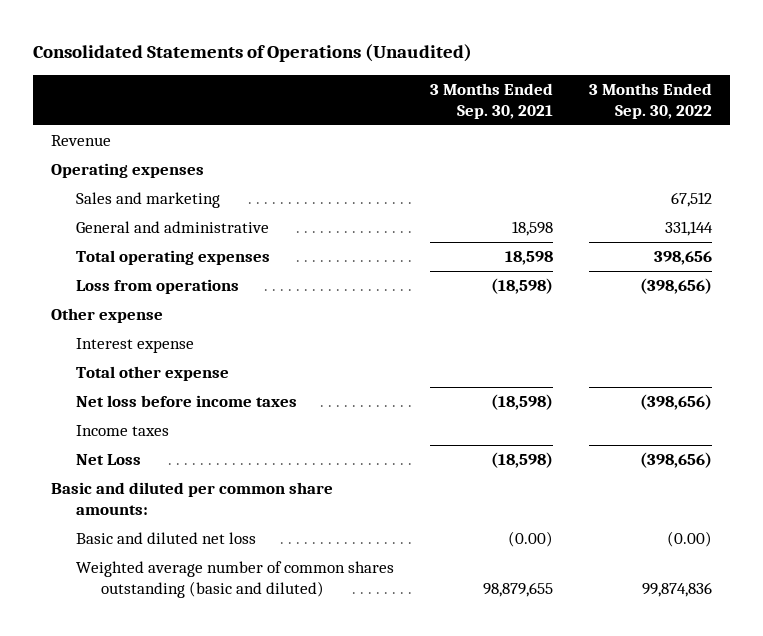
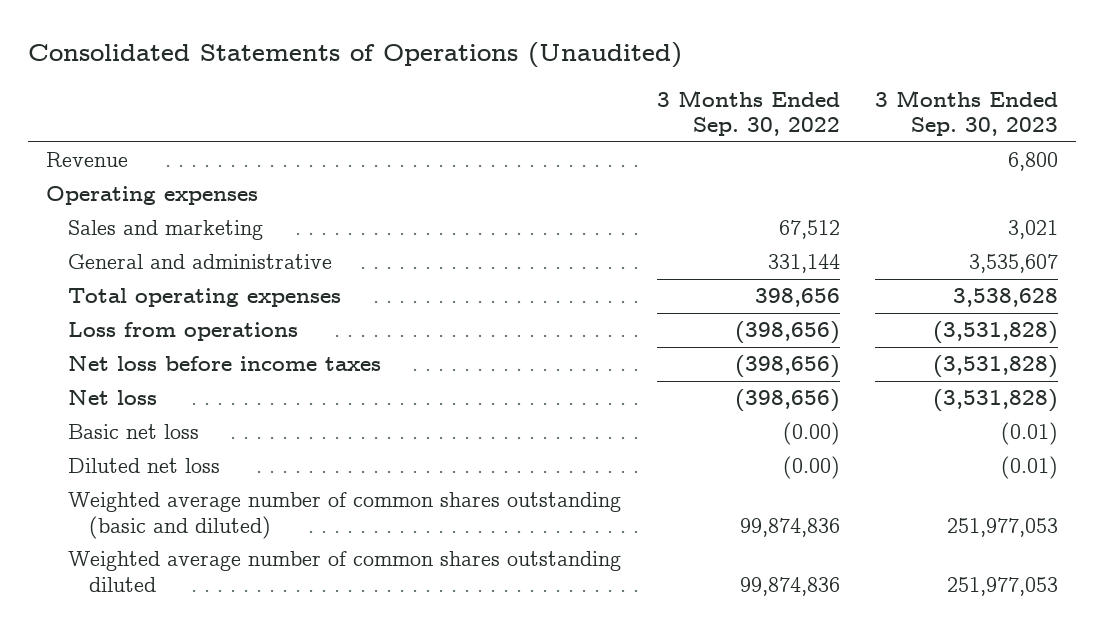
- | 3 Months Ended Sep. 30, 2021 | 3 Months Ended Sep. 30, 2022
+ | 3 Months Ended Sep. 30, 2022 | 3 Months Ended Sep. 30, 2023
- Other expense
- Interest expense
- Total other expense
- Income taxes
- Net Loss | (18,598) | (398,656)
- Basic and diluted per common share amounts:
- Basic and diluted net loss | (0.00) | (0.00)
+ Net loss | (398,656) | (3,531,828)
+ Basic net loss | (0.00) | (0.01)
+ Diluted net loss | (0.00) | (0.01)
+ Weighted average number of common shares outstanding diluted | 99,874,836 | 251,977,053

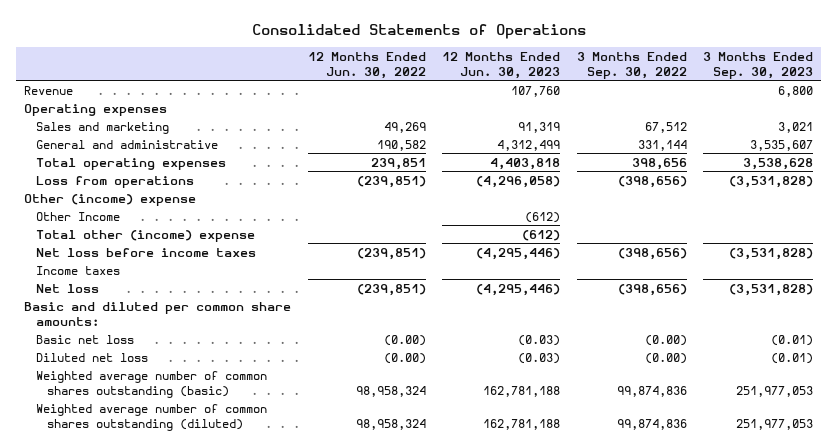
- Consolidated Statements of Operations (Unaudited)
+ Consolidated Statements of Operations
- | 3 Months Ended Sep. 30, 2022 | 3 Months Ended Sep. 30, 2023
+ | 12 Months Ended Jun. 30, 2022 | 12 Months Ended Jun. 30, 2023 | 3 Months Ended Sep. 30, 2022 | 3 Months Ended Sep. 30, 2023
+ Other (income) expense
+ Other Income | | (612) | |
+ Total other (income) expense | | (612) | |
+ Income taxes
+ Basic and diluted per common share amounts:
- Weighted average number of common shares outstanding (basic and diluted) | 99,874,836 | 251,977,053
- Weighted average number of common shares outstanding diluted | 99,874,836 | 251,977,053
+ Weighted average number of common shares outstanding (basic) | 98,958,324 | 162,781,188 | 99,874,836 | 251,977,053
+ Weighted average number of common shares outstanding (diluted) | 98,958,324 | 162,781,188 | 99,874,836 | 251,977,053

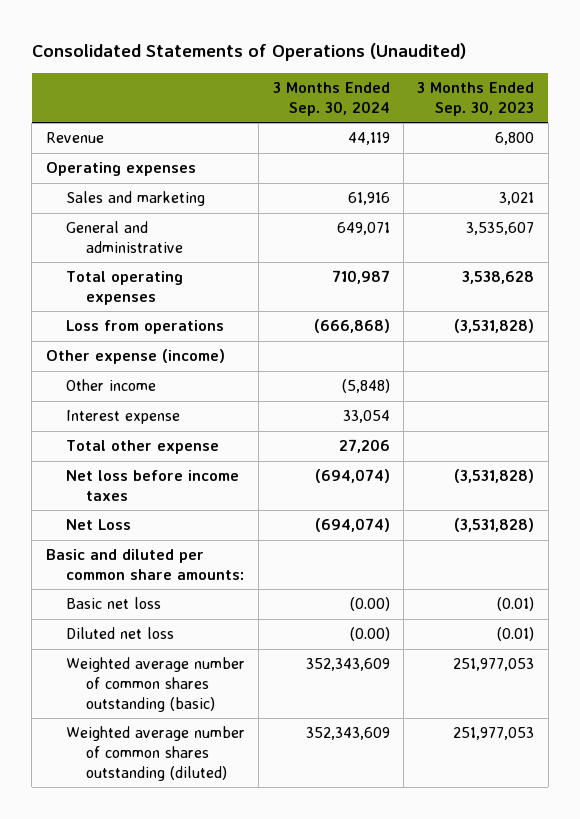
- Consolidated Statements of Operations
+ Consolidated Statements of Operations (Unaudited)
- | 12 Months Ended Jun. 30, 2022 | 12 Months Ended Jun. 30, 2023 | 3 Months Ended Sep. 30, 2022 | 3 Months Ended Sep. 30, 2023
+ | 3 Months Ended Sep. 30, 2024 | 3 Months Ended Sep. 30, 2023
- Other (income) expense
- Other Income | | (612) | |
- Total other (income) expense | | (612) | |
+ Other expense (income)
+ Other income | (5,848) |
+ Interest expense | 33,054 |
+ Total other expense | 27,206 |
- Income taxes
- Net loss | (239,851) | (4,295,446) | (398,656) | (3,531,828)
+ Net Loss | (694,074) | (3,531,828)

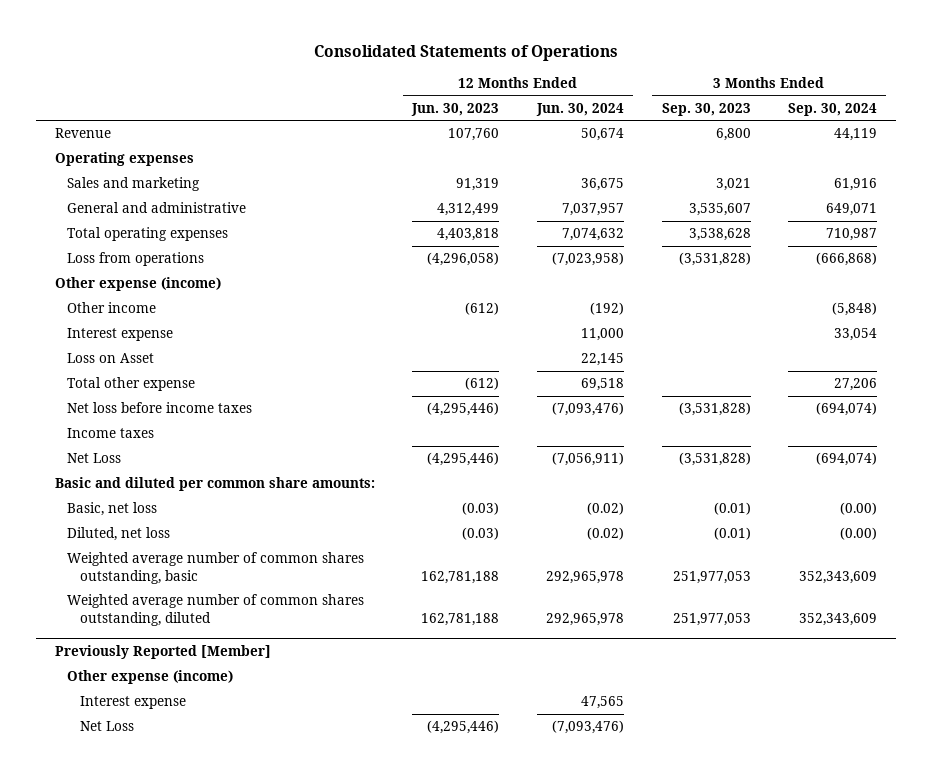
- Consolidated Statements of Operations (Unaudited)
+ Consolidated Statements of Operations
- | 3 Months Ended Sep. 30, 2024 | 3 Months Ended Sep. 30, 2023
+ | 12 Months Ended Jun. 30, 2023 | 12 Months Ended Jun. 30, 2024 | 3 Months Ended Sep. 30, 2023 | 3 Months Ended Sep. 30, 2024
+ Loss on Asset | | 22,145 | |
+ Income taxes
- Basic net loss | (0.00) | (0.01)
- Diluted net loss | (0.00) | (0.01)
- Weighted average number of common shares outstanding (basic) | 352,343,609 | 251,977,053
- Weighted average number of common shares outstanding (diluted) | 352,343,609 | 251,977,053
+ Basic, net loss | (0.03) | (0.02) | (0.01) | (0.00)
+ Diluted, net loss | (0.03) | (0.02) | (0.01) | (0.00)
+ Weighted average number of common shares outstanding, basic | 162,781,188 | 292,965,978 | 251,977,053 | 352,343,609
+ Weighted average number of common shares outstanding, diluted | 162,781,188 | 292,965,978 | 251,977,053 | 352,343,609
+ Previously Reported [Member]
+ Other expense (income)
+ Interest expense | | 47,565 | |
+ Net Loss | (4,295,446) | (7,093,476) | |

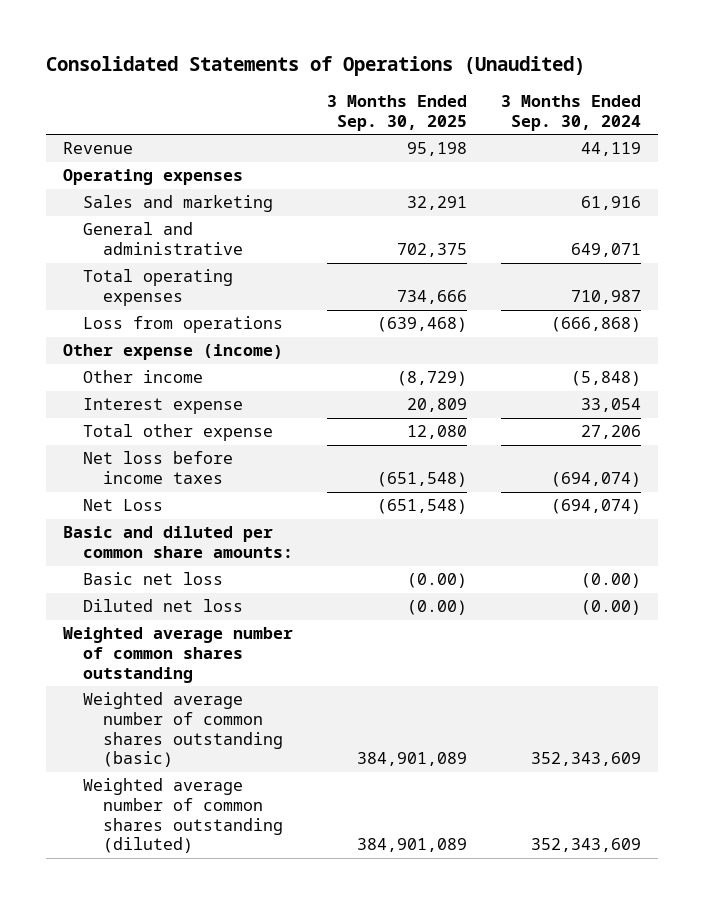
- Consolidated Statements of Operations
+ Consolidated Statements of Operations (Unaudited)
- | 12 Months Ended Jun. 30, 2023 | 12 Months Ended Jun. 30, 2024 | 3 Months Ended Sep. 30, 2023 | 3 Months Ended Sep. 30, 2024
+ | 3 Months Ended Sep. 30, 2025 | 3 Months Ended Sep. 30, 2024
- Loss on Asset | | 22,145 | |
- Income taxes
- Basic, net loss | (0.03) | (0.02) | (0.01) | (0.00)
- Diluted, net loss | (0.03) | (0.02) | (0.01) | (0.00)
- Weighted average number of common shares outstanding, basic | 162,781,188 | 292,965,978 | 251,977,053 | 352,343,609
- Weighted average number of common shares outstanding, diluted | 162,781,188 | 292,965,978 | 251,977,053 | 352,343,609
- Previously Reported [Member]
- Other expense (income)
- Interest expense | | 47,565 | |
- Net Loss | (4,295,446) | (7,093,476) | |
+ Basic net loss | (0.00) | (0.00)
+ Diluted net loss | (0.00) | (0.00)
+ Weighted average number of common shares outstanding
+ Weighted average number of common shares outstanding (basic) | 384,901,089 | 352,343,609
+ Weighted average number of common shares outstanding (diluted) | 384,901,089 | 352,343,609

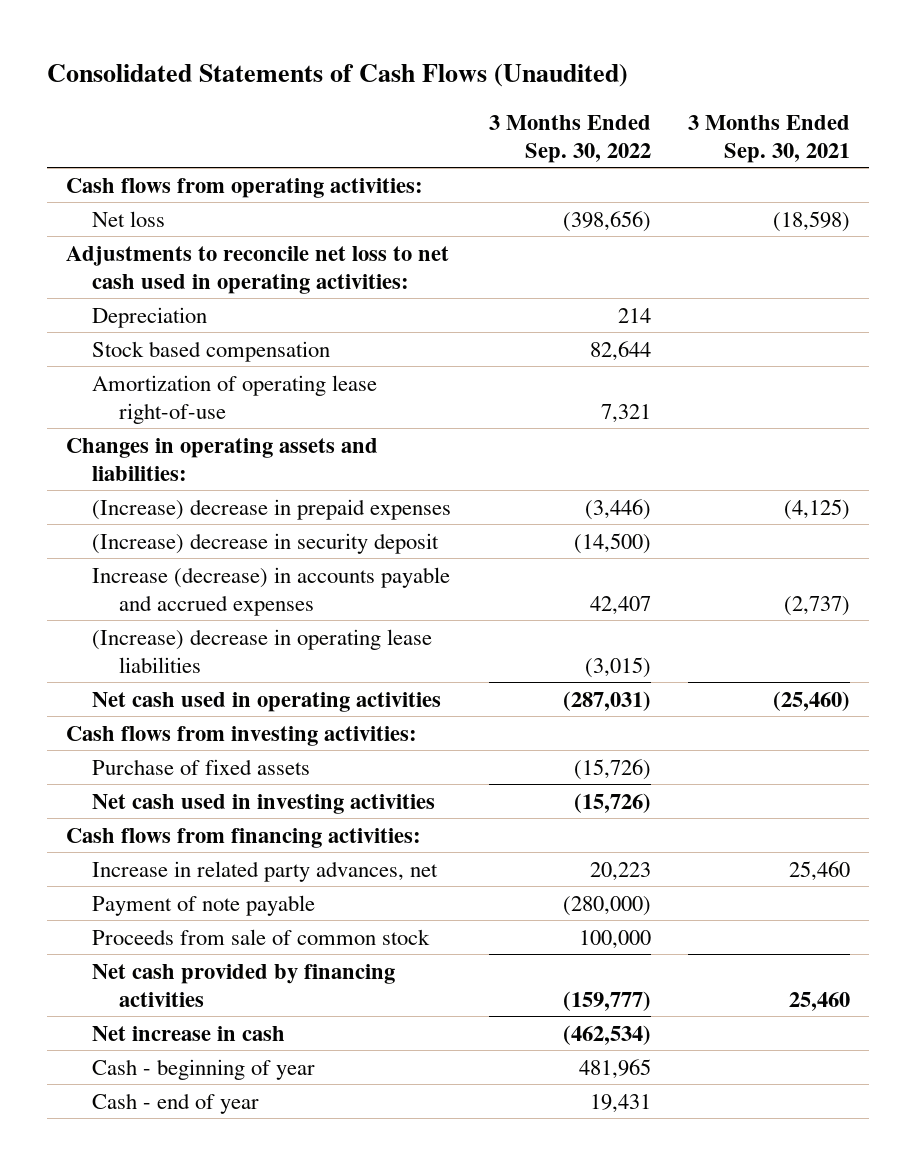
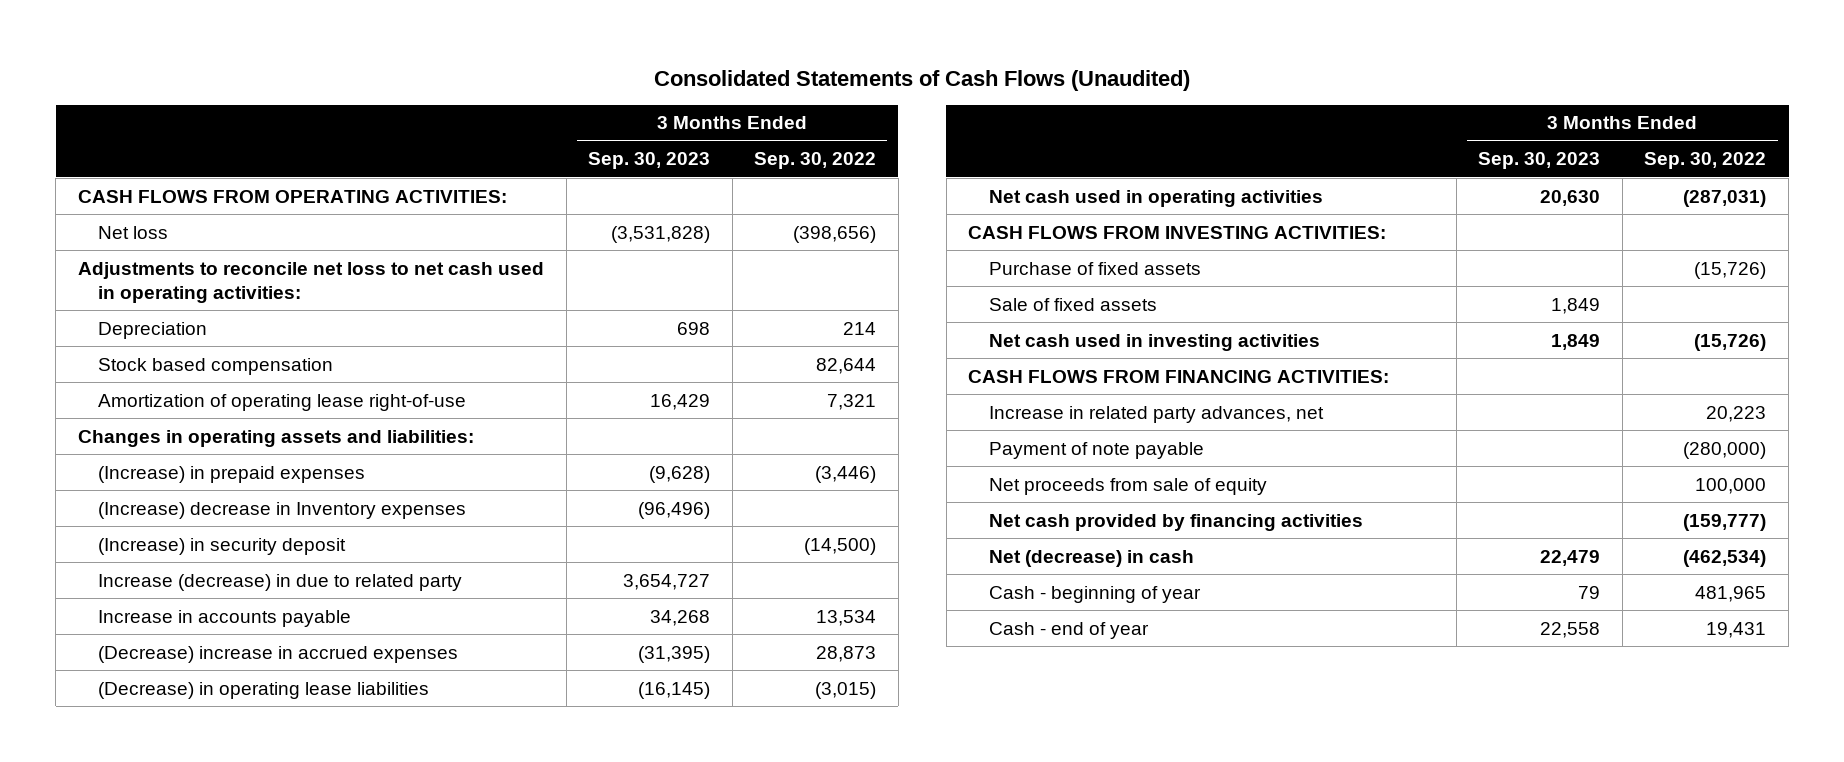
- | 3 Months Ended Sep. 30, 2022 | 3 Months Ended Sep. 30, 2021
+ | 3 Months Ended Sep. 30, 2023 | 3 Months Ended Sep. 30, 2022
- Cash flows from operating activities:
+ CASH FLOWS FROM OPERATING ACTIVITIES:
- (Increase) decrease in prepaid expenses | (3,446) | (4,125)
- (Increase) decrease in security deposit | (14,500) |
- Increase (decrease) in accounts payable and accrued expenses | 42,407 | (2,737)
- (Increase) decrease in operating lease liabilities | (3,015) |
+ (Increase) in prepaid expenses | (9,628) | (3,446)
+ (Increase) decrease in Inventory expenses | (96,496) |
+ (Increase) in security deposit | | (14,500)
+ Increase (decrease) in due to related party | 3,654,727 |
+ Increase in accounts payable | 34,268 | 13,534
+ (Decrease) increase in accrued expenses | (31,395) | 28,873
+ (Decrease) in operating lease liabilities | (16,145) | (3,015)
- Cash flows from investing activities:
+ CASH FLOWS FROM INVESTING ACTIVITIES:
+ Sale of fixed assets | 1,849 |
- Cash flows from financing activities:
+ CASH FLOWS FROM FINANCING ACTIVITIES:
- Proceeds from sale of common stock | 100,000 |
+ Net proceeds from sale of equity | | 100,000
- Net increase in cash | (462,534) |
+ Net (decrease) in cash | 22,479 | (462,534)

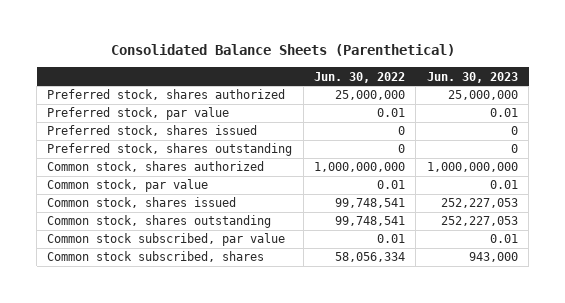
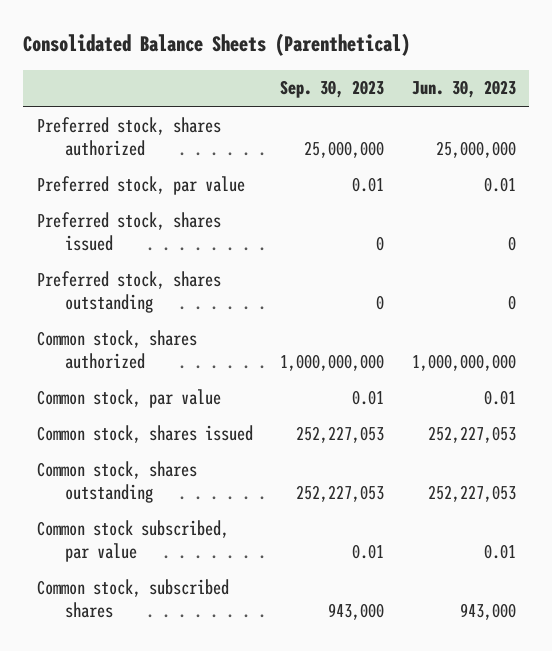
- | Jun. 30, 2022 | Jun. 30, 2023
+ | Sep. 30, 2023 | Jun. 30, 2023
- Common stock subscribed, shares | 58,056,334 | 943,000
+ Common stock, subscribed shares | 943,000 | 943,000

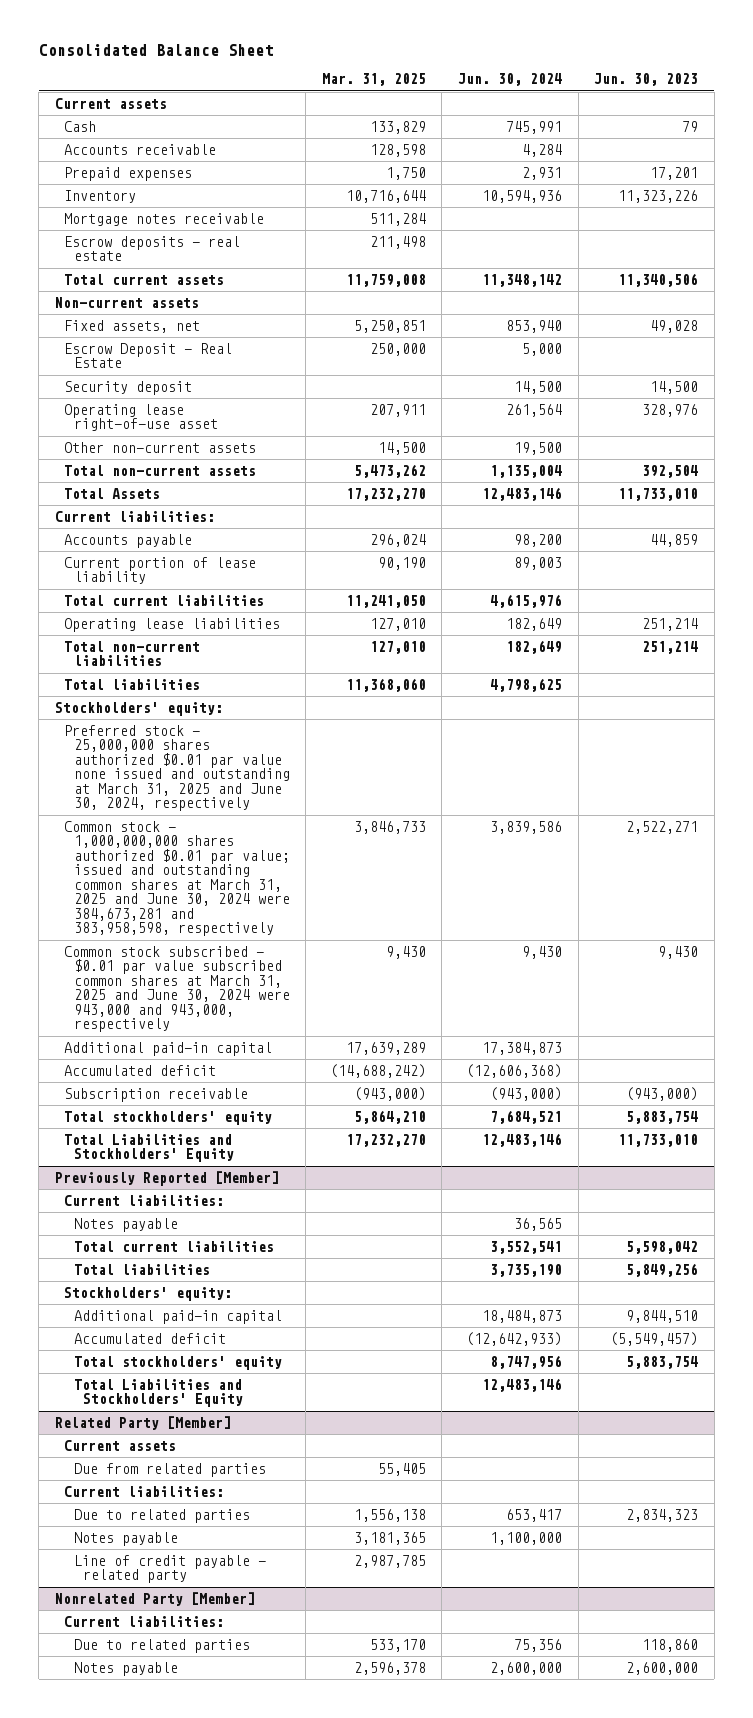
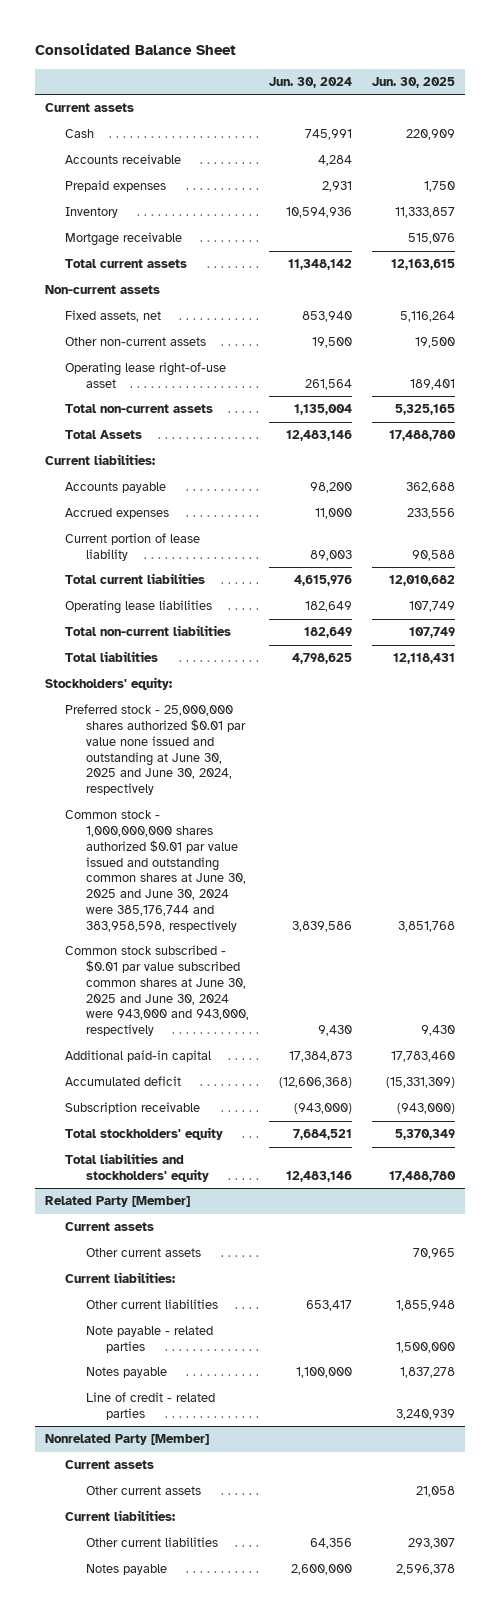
- | Mar. 31, 2025 | Jun. 30, 2024 | Jun. 30, 2023
+ | Jun. 30, 2024 | Jun. 30, 2025
- Mortgage notes receivable | 511,284 | |
- Escrow deposits - real estate | 211,498 | |
+ Mortgage receivable | | 515,076
- Escrow Deposit - Real Estate | 250,000 | 5,000 |
- Security deposit | | 14,500 | 14,500
moved down: Operating lease right-of-use asset | 261,564 | 189,401
+ Accrued expenses | 11,000 | 233,556
- Preferred stock - 25,000,000 shares authorized $0.01 par value none issued and outstanding at March 31, 2025 and June 30, 2024, respectively
- Common stock - 1,000,000,000 shares authorized $0.01 par value; issued and outstanding common shares at March 31, 2025 and June 30, 2024 were 384,673,281 and 383,958,598, respectively | 3,846,733 | 3,839,586 | 2,522,271
- Common stock subscribed - $0.01 par value subscribed common shares at March 31, 2025 and June 30, 2024 were 943,000 and 943,000, respectively | 9,430 | 9,430 | 9,430
+ Preferred stock - 25,000,000 shares authorized $0.01 par value none issued and outstanding at June 30, 2025 and June 30, 2024, respectively
+ Common stock - 1,000,000,000 shares authorized $0.01 par value issued and outstanding common shares at June 30, 2025 and June 30, 2024 were 385,176,744 and 383,958,598, respectively | 3,839,586 | 3,851,768
+ Common stock subscribed - $0.01 par value subscribed common shares at June 30, 2025 and June 30, 2024 were 943,000 and 943,000, respectively | 9,430 | 9,430
- Total Liabilities and Stockholders' Equity | 17,232,270 | 12,483,146 | 11,733,010
- Previously Reported [Member]
- Current liabilities:
- Notes payable | | 36,565 |
- Total current liabilities | | 3,552,541 | 5,598,042
- Total liabilities | | 3,735,190 | 5,849,256
- Stockholders' equity:
- Additional paid-in capital | | 18,484,873 | 9,844,510
- Accumulated deficit | | (12,642,933) | (5,549,457)
- Total stockholders' equity | | 8,747,956 | 5,883,754
- Total Liabilities and Stockholders' Equity | | 12,483,146 |
+ Total liabilities and stockholders' equity | 12,483,146 | 17,488,780
@ Related Party [Member]
- Due from related parties | 55,405 | |
+ Other current assets | | 70,965
- Due to related parties | 1,556,138 | 653,417 | 2,834,323
+ Other current liabilities | 653,417 | 1,855,948
+ Note payable - related parties | | 1,500,000
- Line of credit payable - related party | 2,987,785 | |
+ Line of credit - related parties | | 3,240,939
@ Nonrelated Party [Member]
+ Current assets
+ Other current assets | | 21,058
- Due to related parties | 533,170 | 75,356 | 118,860
+ Other current liabilities | 64,356 | 293,307

